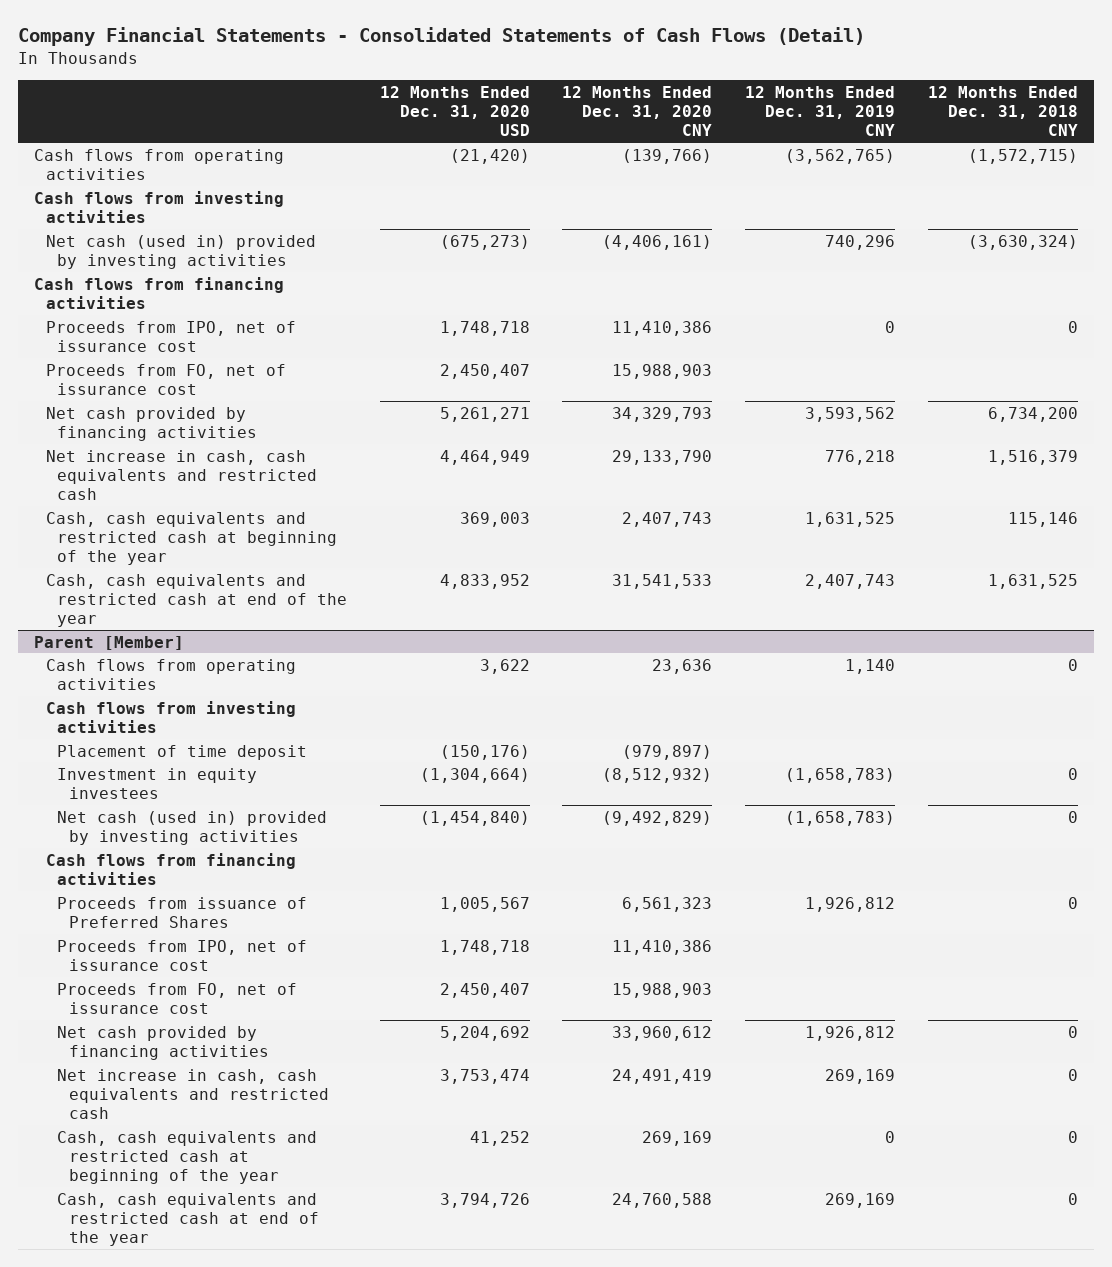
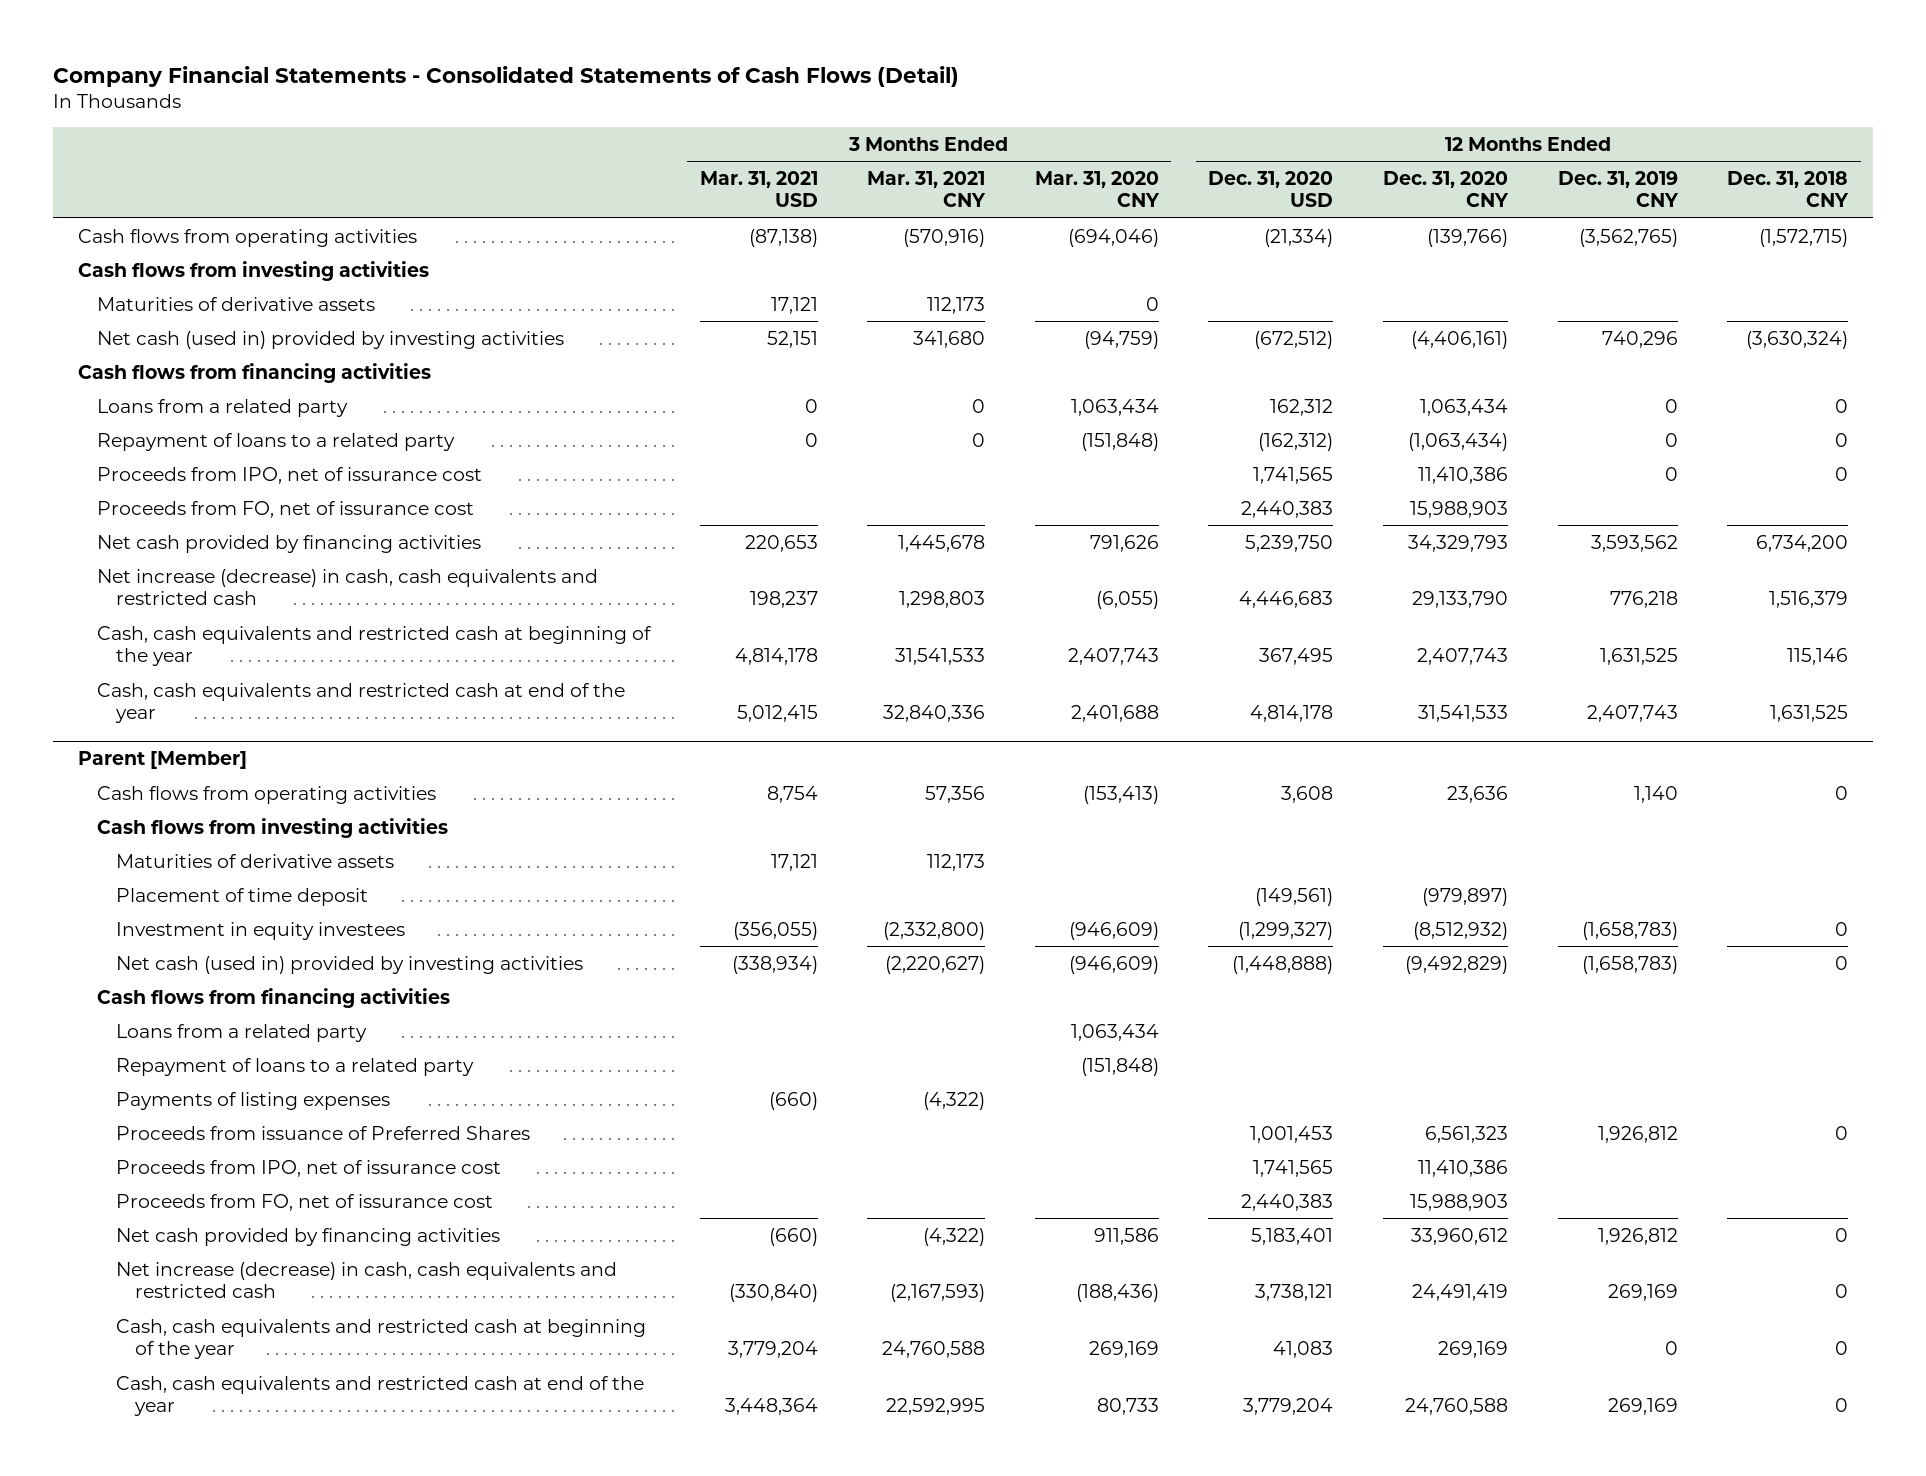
- | 12 Months Ended Dec. 31, 2020 USD | 12 Months Ended Dec. 31, 2020 CNY | 12 Months Ended Dec. 31, 2019 CNY | 12 Months Ended Dec. 31, 2018 CNY
+ | 3 Months Ended Mar. 31, 2021 USD | 3 Months Ended Mar. 31, 2021 CNY | 3 Months Ended Mar. 31, 2020 CNY | 12 Months Ended Dec. 31, 2020 USD | 12 Months Ended Dec. 31, 2020 CNY | 12 Months Ended Dec. 31, 2019 CNY | 12 Months Ended Dec. 31, 2018 CNY
- Cash flows from operating activities | (21,420) | (139,766) | (3,562,765) | (1,572,715)
+ Cash flows from operating activities | (87,138) | (570,916) | (694,046) | (21,334) | (139,766) | (3,562,765) | (1,572,715)
- Net cash (used in) provided by investing activities | (675,273) | (4,406,161) | 740,296 | (3,630,324)
+ Maturities of derivative assets | 17,121 | 112,173 | 0 | | | |
+ Net cash (used in) provided by investing activities | 52,151 | 341,680 | (94,759) | (672,512) | (4,406,161) | 740,296 | (3,630,324)
- Proceeds from IPO, net of issurance cost | 1,748,718 | 11,410,386 | 0 | 0
- Proceeds from FO, net of issurance cost | 2,450,407 | 15,988,903 | |
- Net cash provided by financing activities | 5,261,271 | 34,329,793 | 3,593,562 | 6,734,200
- Net increase in cash, cash equivalents and restricted cash | 4,464,949 | 29,133,790 | 776,218 | 1,516,379
- Cash, cash equivalents and restricted cash at beginning of the year | 369,003 | 2,407,743 | 1,631,525 | 115,146
- Cash, cash equivalents and restricted cash at end of the year | 4,833,952 | 31,541,533 | 2,407,743 | 1,631,525
+ Loans from a related party | 0 | 0 | 1,063,434 | 162,312 | 1,063,434 | 0 | 0
+ Repayment of loans to a related party | 0 | 0 | (151,848) | (162,312) | (1,063,434) | 0 | 0
+ Proceeds from IPO, net of issurance cost | | | | 1,741,565 | 11,410,386 | 0 | 0
+ Proceeds from FO, net of issurance cost | | | | 2,440,383 | 15,988,903 | |
+ Net cash provided by financing activities | 220,653 | 1,445,678 | 791,626 | 5,239,750 | 34,329,793 | 3,593,562 | 6,734,200
+ Net increase (decrease) in cash, cash equivalents and restricted cash | 198,237 | 1,298,803 | (6,055) | 4,446,683 | 29,133,790 | 776,218 | 1,516,379
+ Cash, cash equivalents and restricted cash at beginning of the year | 4,814,178 | 31,541,533 | 2,407,743 | 367,495 | 2,407,743 | 1,631,525 | 115,146
+ Cash, cash equivalents and restricted cash at end of the year | 5,012,415 | 32,840,336 | 2,401,688 | 4,814,178 | 31,541,533 | 2,407,743 | 1,631,525
@ Parent [Member]
- Cash flows from operating activities | 3,622 | 23,636 | 1,140 | 0
+ Cash flows from operating activities | 8,754 | 57,356 | (153,413) | 3,608 | 23,636 | 1,140 | 0
- Placement of time deposit | (150,176) | (979,897) | |
- Investment in equity investees | (1,304,664) | (8,512,932) | (1,658,783) | 0
- Net cash (used in) provided by investing activities | (1,454,840) | (9,492,829) | (1,658,783) | 0
+ Maturities of derivative assets | 17,121 | 112,173 | | | | |
+ Placement of time deposit | | | | (149,561) | (979,897) | |
+ Investment in equity investees | (356,055) | (2,332,800) | (946,609) | (1,299,327) | (8,512,932) | (1,658,783) | 0
+ Net cash (used in) provided by investing activities | (338,934) | (2,220,627) | (946,609) | (1,448,888) | (9,492,829) | (1,658,783) | 0
- Proceeds from issuance of Preferred Shares | 1,005,567 | 6,561,323 | 1,926,812 | 0
- Proceeds from IPO, net of issurance cost | 1,748,718 | 11,410,386 | |
- Proceeds from FO, net of issurance cost | 2,450,407 | 15,988,903 | |
- Net cash provided by financing activities | 5,204,692 | 33,960,612 | 1,926,812 | 0
- Net increase in cash, cash equivalents and restricted cash | 3,753,474 | 24,491,419 | 269,169 | 0
- Cash, cash equivalents and restricted cash at beginning of the year | 41,252 | 269,169 | 0 | 0
- Cash, cash equivalents and restricted cash at end of the year | 3,794,726 | 24,760,588 | 269,169 | 0
+ Loans from a related party | | | 1,063,434 | | | |
+ Repayment of loans to a related party | | | (151,848) | | | |
+ Payments of listing expenses | (660) | (4,322) | | | | |
+ Proceeds from issuance of Preferred Shares | | | | 1,001,453 | 6,561,323 | 1,926,812 | 0
+ Proceeds from IPO, net of issurance cost | | | | 1,741,565 | 11,410,386 | |
+ Proceeds from FO, net of issurance cost | | | | 2,440,383 | 15,988,903 | |
+ Net cash provided by financing activities | (660) | (4,322) | 911,586 | 5,183,401 | 33,960,612 | 1,926,812 | 0
+ Net increase (decrease) in cash, cash equivalents and restricted cash | (330,840) | (2,167,593) | (188,436) | 3,738,121 | 24,491,419 | 269,169 | 0
+ Cash, cash equivalents and restricted cash at beginning of the year | 3,779,204 | 24,760,588 | 269,169 | 41,083 | 269,169 | 0 | 0
+ Cash, cash equivalents and restricted cash at end of the year | 3,448,364 | 22,592,995 | 80,733 | 3,779,204 | 24,760,588 | 269,169 | 0

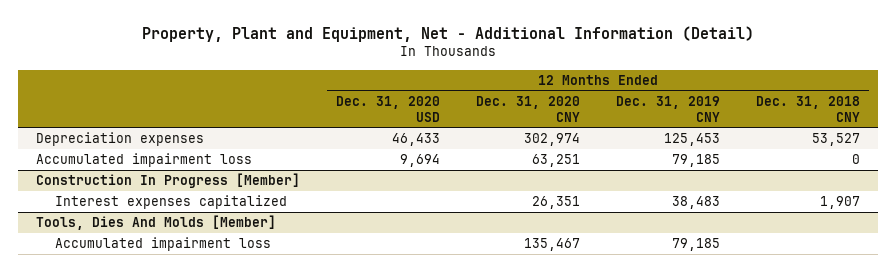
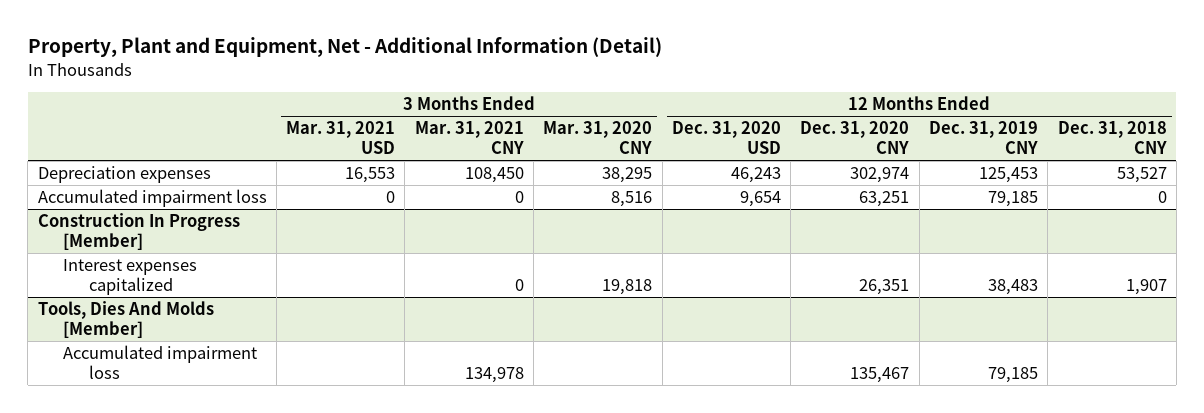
- | 12 Months Ended Dec. 31, 2020 USD | 12 Months Ended Dec. 31, 2020 CNY | 12 Months Ended Dec. 31, 2019 CNY | 12 Months Ended Dec. 31, 2018 CNY
+ | 3 Months Ended Mar. 31, 2021 USD | 3 Months Ended Mar. 31, 2021 CNY | 3 Months Ended Mar. 31, 2020 CNY | 12 Months Ended Dec. 31, 2020 USD | 12 Months Ended Dec. 31, 2020 CNY | 12 Months Ended Dec. 31, 2019 CNY | 12 Months Ended Dec. 31, 2018 CNY
- Depreciation expenses | 46,433 | 302,974 | 125,453 | 53,527
- Accumulated impairment loss | 9,694 | 63,251 | 79,185 | 0
+ Depreciation expenses | 16,553 | 108,450 | 38,295 | 46,243 | 302,974 | 125,453 | 53,527
+ Accumulated impairment loss | 0 | 0 | 8,516 | 9,654 | 63,251 | 79,185 | 0

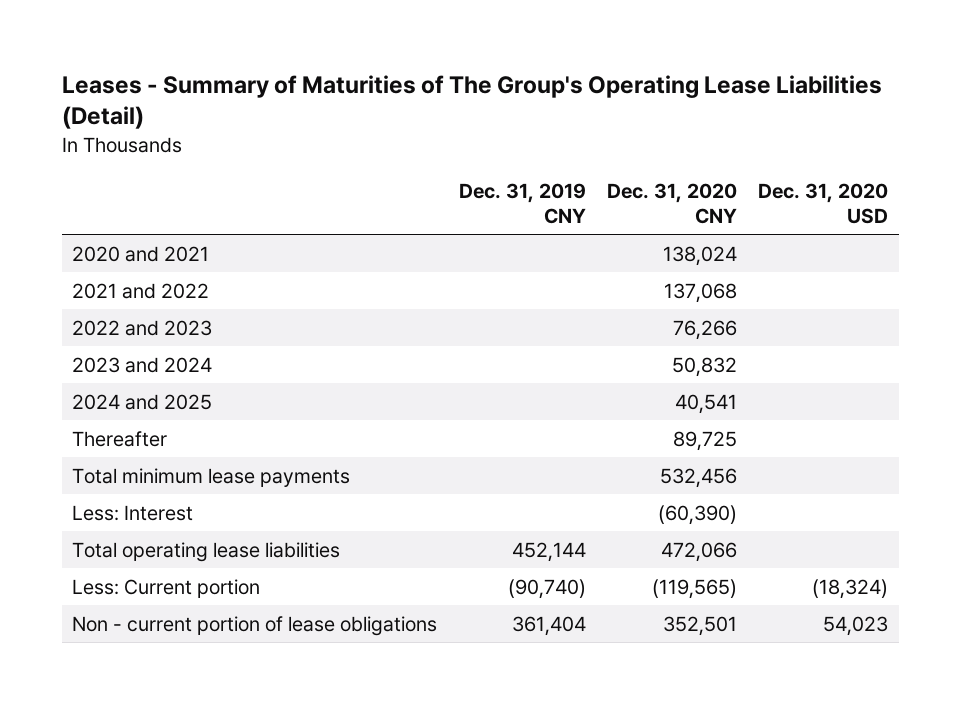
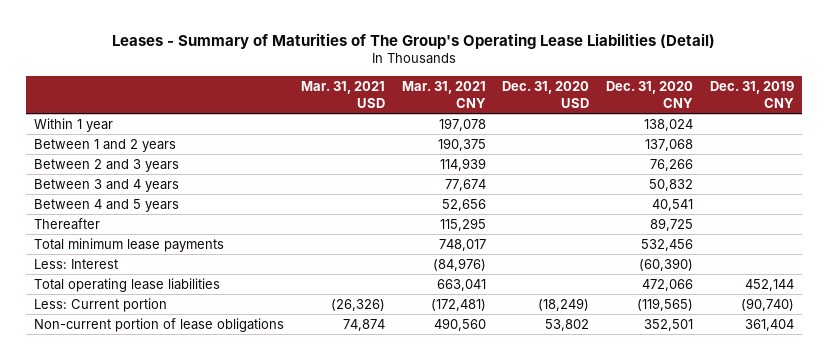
- | Dec. 31, 2019 CNY | Dec. 31, 2020 CNY | Dec. 31, 2020 USD
+ | Mar. 31, 2021 USD | Mar. 31, 2021 CNY | Dec. 31, 2020 USD | Dec. 31, 2020 CNY | Dec. 31, 2019 CNY
- 2020 and 2021 | | 138,024 |
- 2021 and 2022 | | 137,068 |
- 2022 and 2023 | | 76,266 |
- 2023 and 2024 | | 50,832 |
- 2024 and 2025 | | 40,541 |
+ Within 1 year | | 197,078 | | 138,024 |
+ Between 1 and 2 years | | 190,375 | | 137,068 |
+ Between 2 and 3 years | | 114,939 | | 76,266 |
+ Between 3 and 4 years | | 77,674 | | 50,832 |
+ Between 4 and 5 years | | 52,656 | | 40,541 |
- Less: Current portion | (90,740) | (119,565) | (18,324)
- Non - current portion of lease obligations | 361,404 | 352,501 | 54,023
+ Less: Current portion | (26,326) | (172,481) | (18,249) | (119,565) | (90,740)
+ Non-current portion of lease obligations | 74,874 | 490,560 | 53,802 | 352,501 | 361,404

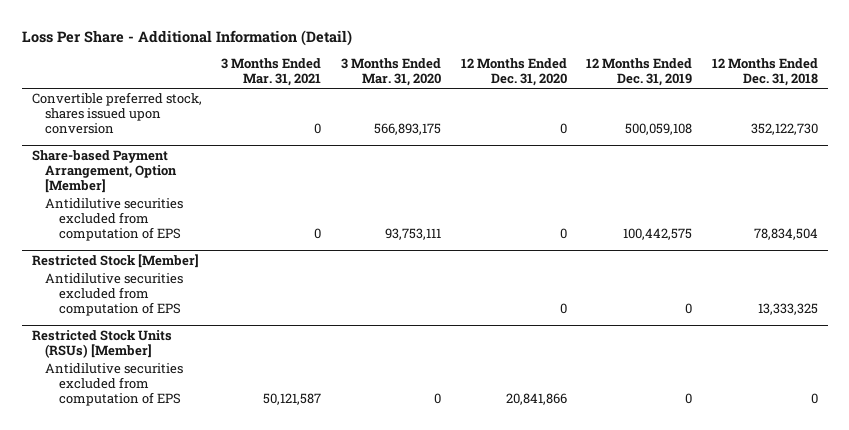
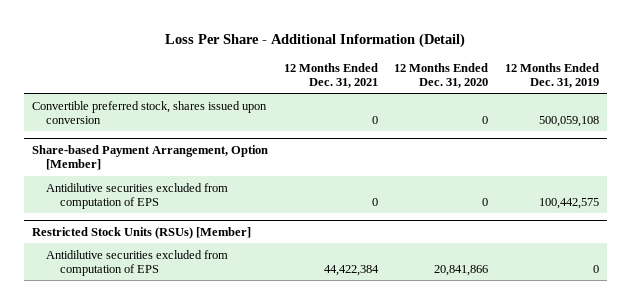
- | 3 Months Ended Mar. 31, 2021 | 3 Months Ended Mar. 31, 2020 | 12 Months Ended Dec. 31, 2020 | 12 Months Ended Dec. 31, 2019 | 12 Months Ended Dec. 31, 2018
+ | 12 Months Ended Dec. 31, 2021 | 12 Months Ended Dec. 31, 2020 | 12 Months Ended Dec. 31, 2019
- Restricted Stock [Member]
- Antidilutive securities excluded from computation of EPS | | | 0 | 0 | 13,333,325

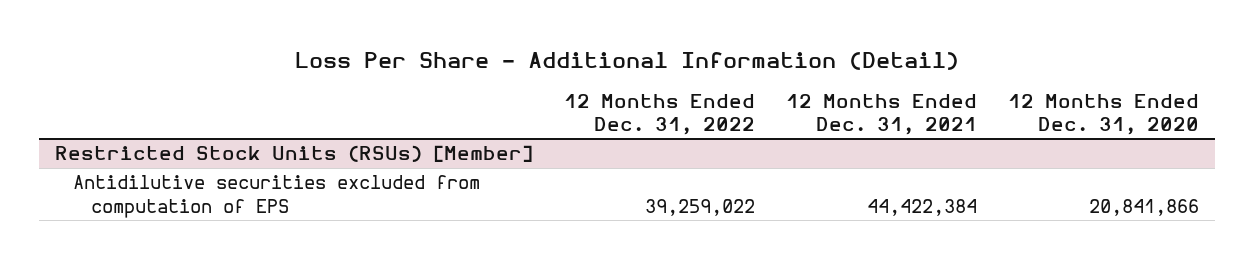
- | 12 Months Ended Dec. 31, 2021 | 12 Months Ended Dec. 31, 2020 | 12 Months Ended Dec. 31, 2019
+ | 12 Months Ended Dec. 31, 2022 | 12 Months Ended Dec. 31, 2021 | 12 Months Ended Dec. 31, 2020
- Convertible preferred stock, shares issued upon conversion | 0 | 0 | 500,059,108
- Share-based Payment Arrangement, Option [Member]
- Antidilutive securities excluded from computation of EPS | 0 | 0 | 100,442,575

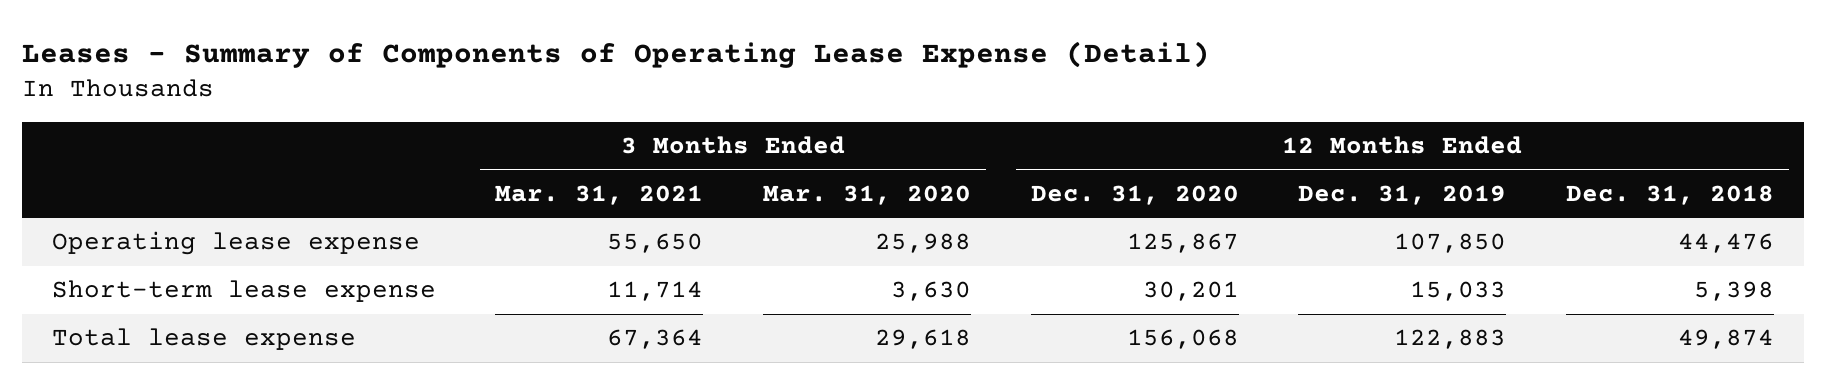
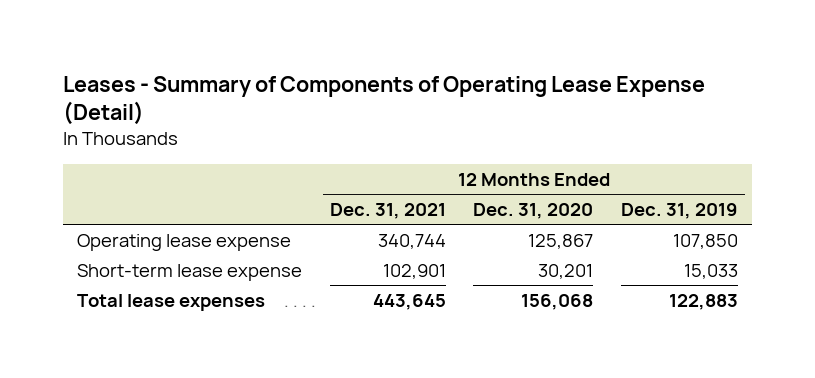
- | 3 Months Ended Mar. 31, 2021 | 3 Months Ended Mar. 31, 2020 | 12 Months Ended Dec. 31, 2020 | 12 Months Ended Dec. 31, 2019 | 12 Months Ended Dec. 31, 2018
+ | 12 Months Ended Dec. 31, 2021 | 12 Months Ended Dec. 31, 2020 | 12 Months Ended Dec. 31, 2019
- Total lease expense | 67,364 | 29,618 | 156,068 | 122,883 | 49,874
+ Total lease expenses | 443,645 | 156,068 | 122,883

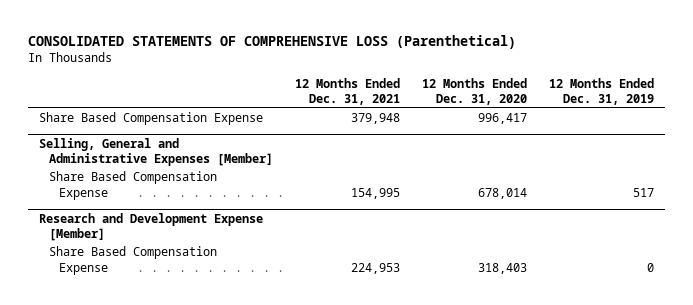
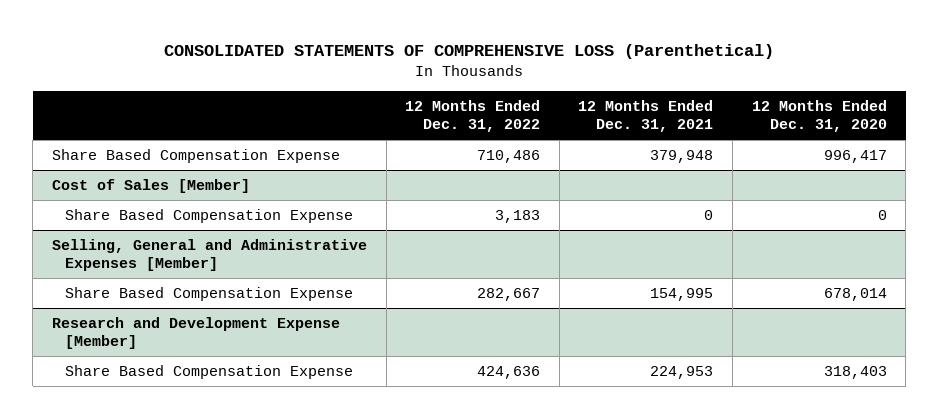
- | 12 Months Ended Dec. 31, 2021 | 12 Months Ended Dec. 31, 2020 | 12 Months Ended Dec. 31, 2019
+ | 12 Months Ended Dec. 31, 2022 | 12 Months Ended Dec. 31, 2021 | 12 Months Ended Dec. 31, 2020
+ Cost of Sales [Member]
+ Share Based Compensation Expense | 3,183 | 0 | 0

